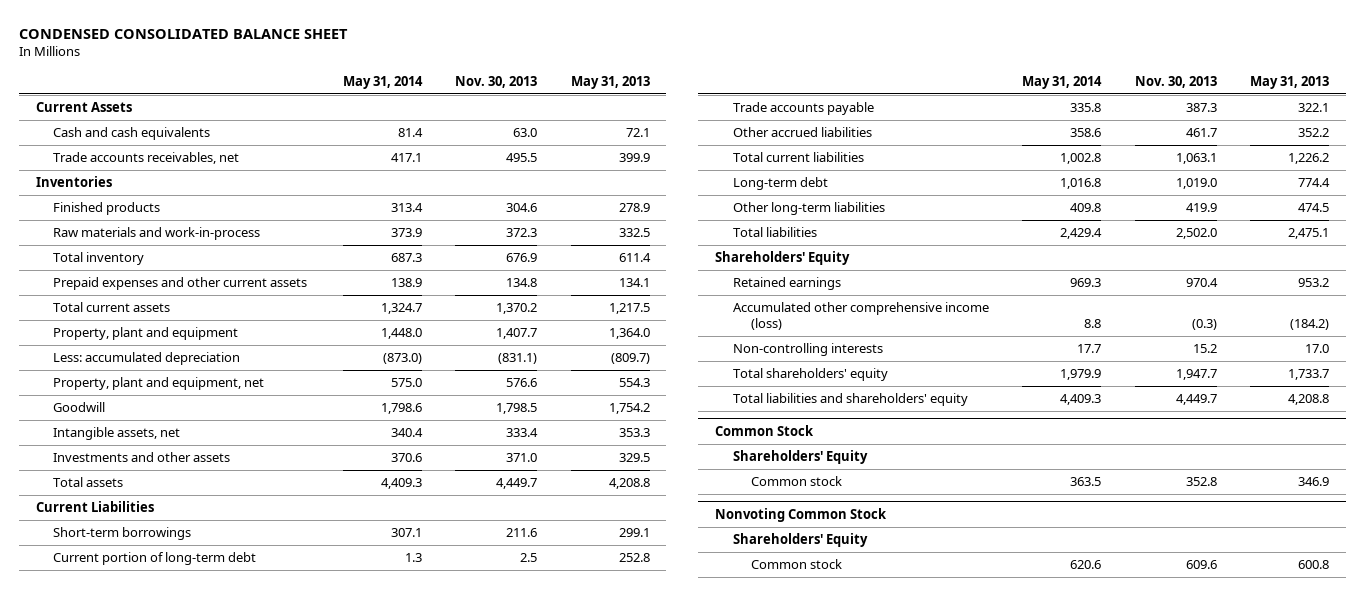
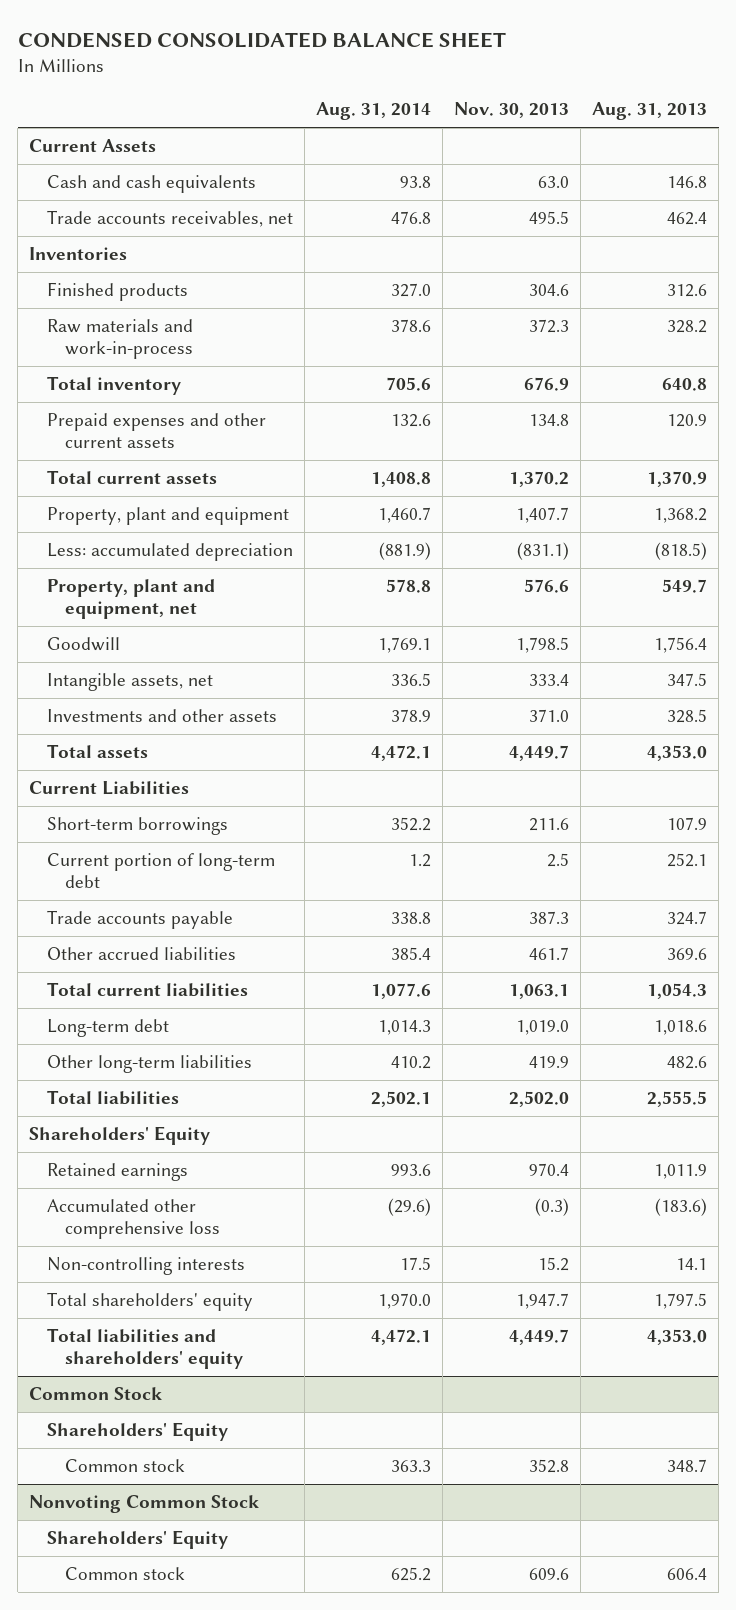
- | May 31, 2014 | Nov. 30, 2013 | May 31, 2013
+ | Aug. 31, 2014 | Nov. 30, 2013 | Aug. 31, 2013
- Accumulated other comprehensive income (loss) | 8.8 | (0.3) | (184.2)
+ Accumulated other comprehensive loss | (29.6) | (0.3) | (183.6)

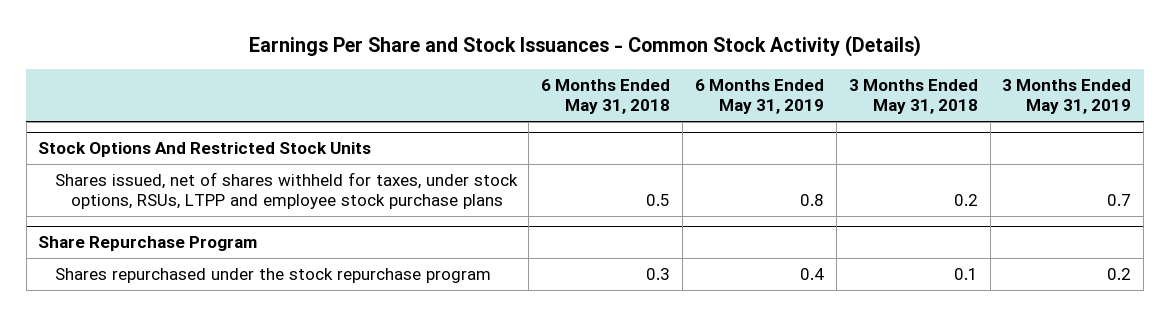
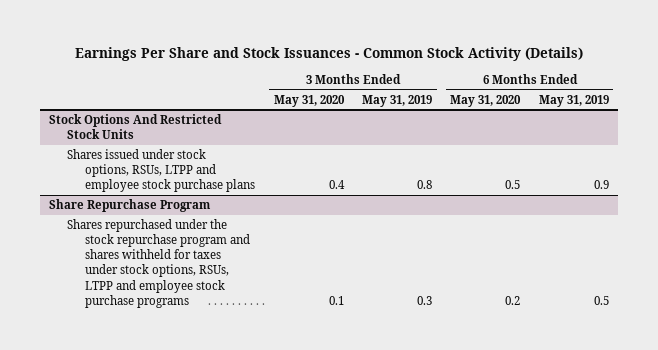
- | 6 Months Ended May 31, 2018 | 6 Months Ended May 31, 2019 | 3 Months Ended May 31, 2018 | 3 Months Ended May 31, 2019
+ | 3 Months Ended May 31, 2020 | 3 Months Ended May 31, 2019 | 6 Months Ended May 31, 2020 | 6 Months Ended May 31, 2019
@ Stock Options And Restricted Stock Units
- Shares issued, net of shares withheld for taxes, under stock options, RSUs, LTPP and employee stock purchase plans | 0.5 | 0.8 | 0.2 | 0.7
+ Shares issued under stock options, RSUs, LTPP and employee stock purchase plans | 0.4 | 0.8 | 0.5 | 0.9
@ Share Repurchase Program
- Shares repurchased under the stock repurchase program | 0.3 | 0.4 | 0.1 | 0.2
+ Shares repurchased under the stock repurchase program and shares withheld for taxes under stock options, RSUs, LTPP and employee stock purchase programs | 0.1 | 0.3 | 0.2 | 0.5

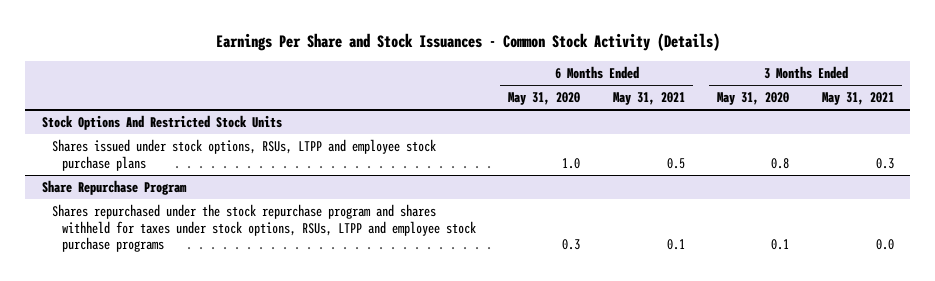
- | 3 Months Ended May 31, 2020 | 3 Months Ended May 31, 2019 | 6 Months Ended May 31, 2020 | 6 Months Ended May 31, 2019
+ | 6 Months Ended May 31, 2020 | 6 Months Ended May 31, 2021 | 3 Months Ended May 31, 2020 | 3 Months Ended May 31, 2021
@ Stock Options And Restricted Stock Units
- Shares issued under stock options, RSUs, LTPP and employee stock purchase plans | 0.4 | 0.8 | 0.5 | 0.9
+ Shares issued under stock options, RSUs, LTPP and employee stock purchase plans | 1.0 | 0.5 | 0.8 | 0.3
@ Share Repurchase Program
- Shares repurchased under the stock repurchase program and shares withheld for taxes under stock options, RSUs, LTPP and employee stock purchase programs | 0.1 | 0.3 | 0.2 | 0.5
+ Shares repurchased under the stock repurchase program and shares withheld for taxes under stock options, RSUs, LTPP and employee stock purchase programs | 0.3 | 0.1 | 0.1 | 0.0

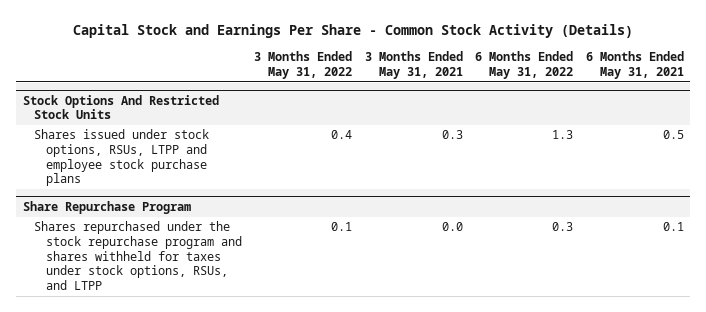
- Earnings Per Share and Stock Issuances - Common Stock Activity (Details)
+ Capital Stock and Earnings Per Share - Common Stock Activity (Details)
- | 6 Months Ended May 31, 2020 | 6 Months Ended May 31, 2021 | 3 Months Ended May 31, 2020 | 3 Months Ended May 31, 2021
+ | 3 Months Ended May 31, 2022 | 3 Months Ended May 31, 2021 | 6 Months Ended May 31, 2022 | 6 Months Ended May 31, 2021
@ Share Repurchase Program
- Shares repurchased under the stock repurchase program and shares withheld for taxes under stock options, RSUs, LTPP and employee stock purchase programs | 0.3 | 0.1 | 0.1 | 0.0
+ Shares repurchased under the stock repurchase program and shares withheld for taxes under stock options, RSUs, and LTPP | 0.1 | 0.0 | 0.3 | 0.1

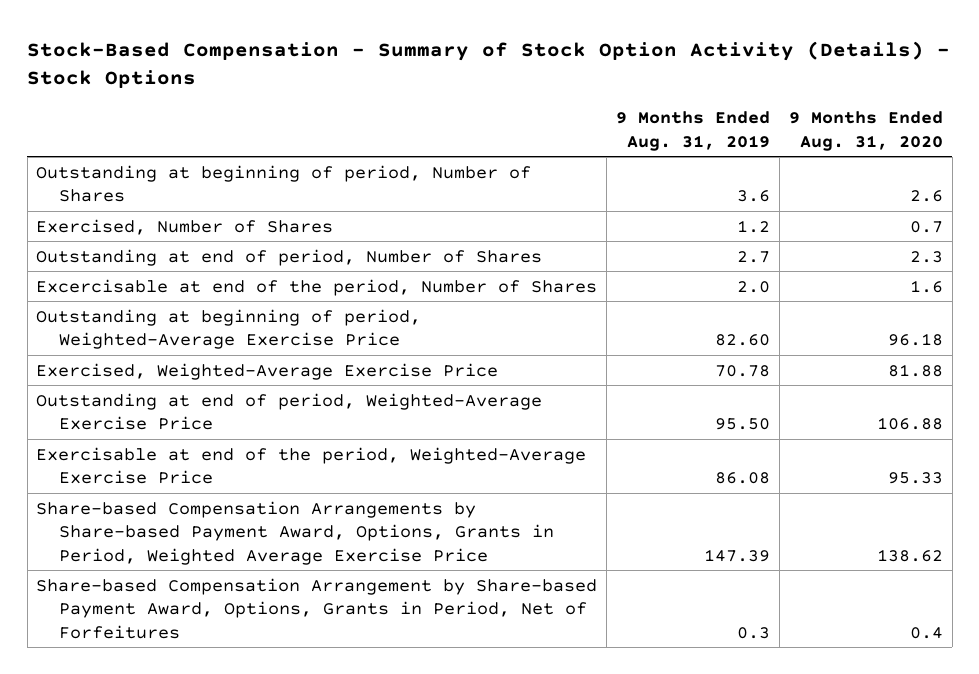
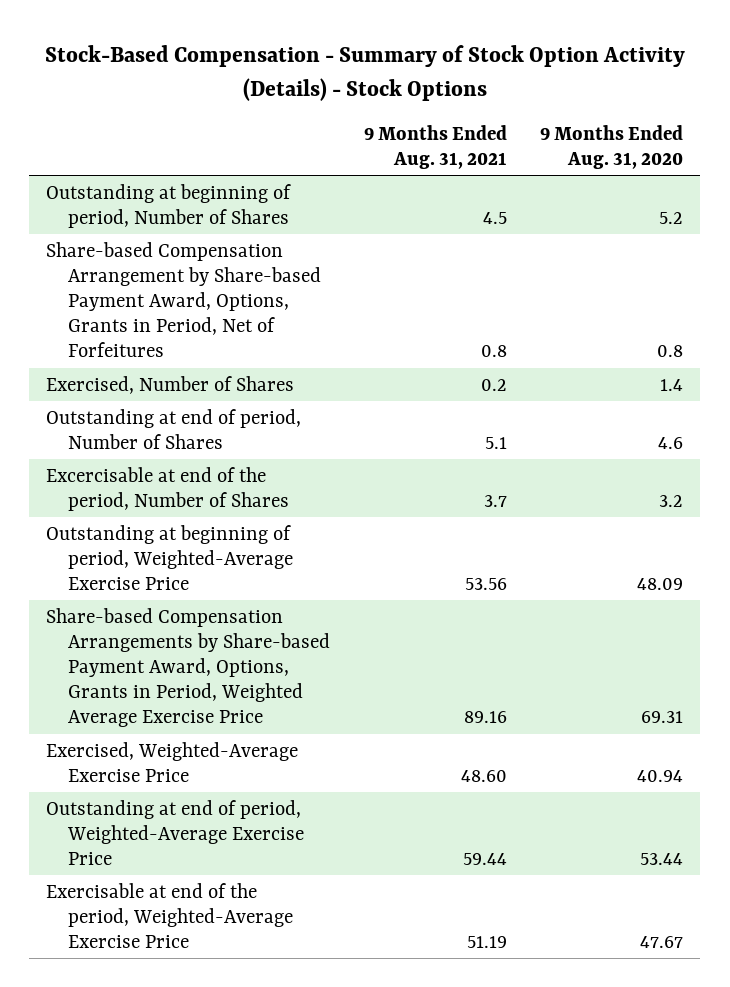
- | 9 Months Ended Aug. 31, 2019 | 9 Months Ended Aug. 31, 2020
+ | 9 Months Ended Aug. 31, 2021 | 9 Months Ended Aug. 31, 2020
- Outstanding at beginning of period, Number of Shares | 3.6 | 2.6
- Exercised, Number of Shares | 1.2 | 0.7
- Outstanding at end of period, Number of Shares | 2.7 | 2.3
- Excercisable at end of the period, Number of Shares | 2.0 | 1.6
- Outstanding at beginning of period, Weighted-Average Exercise Price | 82.60 | 96.18
- Exercised, Weighted-Average Exercise Price | 70.78 | 81.88
- Outstanding at end of period, Weighted-Average Exercise Price | 95.50 | 106.88
- Exercisable at end of the period, Weighted-Average Exercise Price | 86.08 | 95.33
- Share-based Compensation Arrangements by Share-based Payment Award, Options, Grants in Period, Weighted Average Exercise Price | 147.39 | 138.62
- Share-based Compensation Arrangement by Share-based Payment Award, Options, Grants in Period, Net of Forfeitures | 0.3 | 0.4
+ Outstanding at beginning of period, Number of Shares | 4.5 | 5.2
+ Share-based Compensation Arrangement by Share-based Payment Award, Options, Grants in Period, Net of Forfeitures | 0.8 | 0.8
+ Exercised, Number of Shares | 0.2 | 1.4
+ Outstanding at end of period, Number of Shares | 5.1 | 4.6
+ Excercisable at end of the period, Number of Shares | 3.7 | 3.2
+ Outstanding at beginning of period, Weighted-Average Exercise Price | 53.56 | 48.09
+ Share-based Compensation Arrangements by Share-based Payment Award, Options, Grants in Period, Weighted Average Exercise Price | 89.16 | 69.31
+ Exercised, Weighted-Average Exercise Price | 48.60 | 40.94
+ Outstanding at end of period, Weighted-Average Exercise Price | 59.44 | 53.44
+ Exercisable at end of the period, Weighted-Average Exercise Price | 51.19 | 47.67

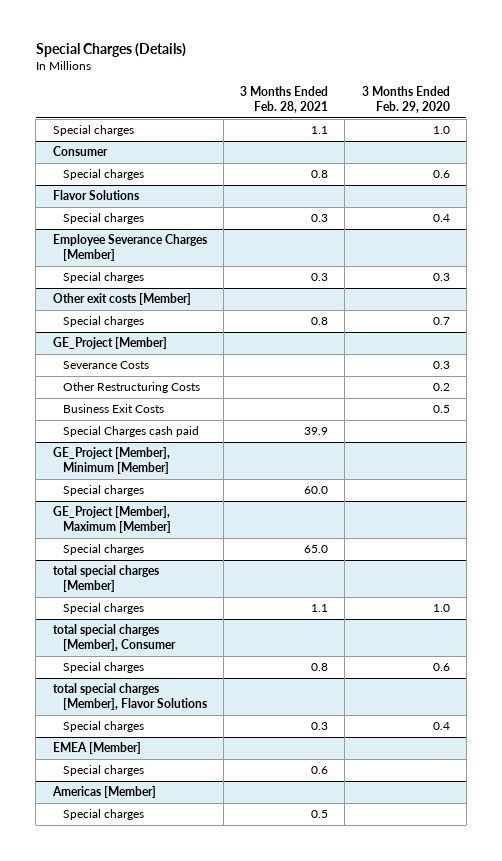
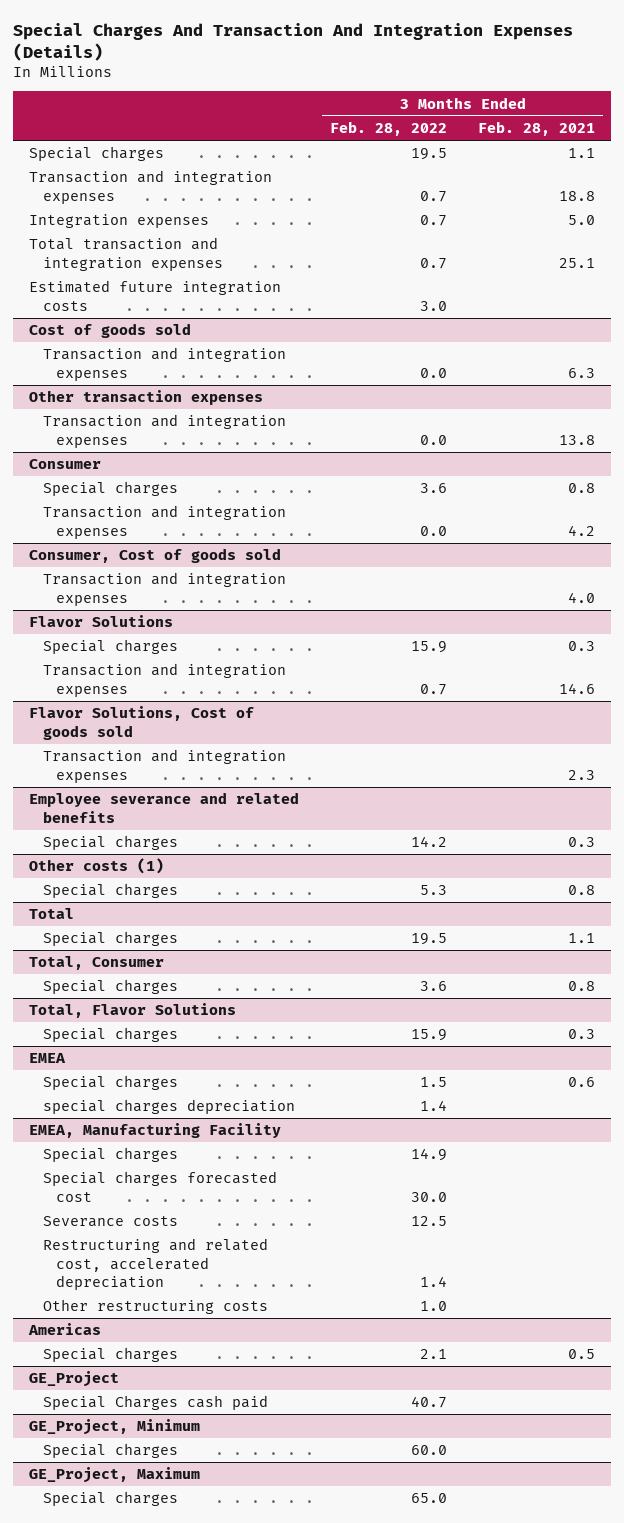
- Special Charges (Details)
+ Special Charges And Transaction And Integration Expenses (Details)
- | 3 Months Ended Feb. 28, 2021 | 3 Months Ended Feb. 29, 2020
+ | 3 Months Ended Feb. 28, 2022 | 3 Months Ended Feb. 28, 2021
+ Transaction and integration expenses | 0.7 | 18.8
+ Integration expenses | 0.7 | 5.0
+ Total transaction and integration expenses | 0.7 | 25.1
+ Estimated future integration costs | 3.0 |
+ Cost of goods sold
+ Transaction and integration expenses | 0.0 | 6.3
+ Other transaction expenses
+ Transaction and integration expenses | 0.0 | 13.8
@ Consumer
+ Transaction and integration expenses | 0.0 | 4.2
+ Consumer, Cost of goods sold
+ Transaction and integration expenses | | 4.0
- Employee Severance Charges [Member]
@ Flavor Solutions
+ Transaction and integration expenses | 0.7 | 14.6
+ Flavor Solutions, Cost of goods sold
+ Transaction and integration expenses | | 2.3
+ Employee severance and related benefits
- Other exit costs [Member]
+ Other costs (1)
- GE_Project [Member]
- Severance Costs | | 0.3
- Other Restructuring Costs | | 0.2
- Business Exit Costs | | 0.5
- Special Charges cash paid | 39.9 |
- GE_Project [Member], Minimum [Member]
- Special charges | 60.0 |
- GE_Project [Member], Maximum [Member]
- Special charges | 65.0 |
- total special charges [Member]
+ Total
- total special charges [Member], Consumer
+ Total, Consumer
- total special charges [Member], Flavor Solutions
+ Total, Flavor Solutions
- EMEA [Member]
+ EMEA
- Americas [Member]
+ special charges depreciation | 1.4 |
+ EMEA, Manufacturing Facility
+ Special charges | 14.9 |
+ Special charges forecasted cost | 30.0 |
+ Severance costs | 12.5 |
+ Restructuring and related cost, accelerated depreciation | 1.4 |
+ Other restructuring costs | 1.0 |
+ Americas
+ GE_Project
+ Special Charges cash paid | 40.7 |
+ GE_Project, Minimum
+ Special charges | 60.0 |
+ GE_Project, Maximum
+ Special charges | 65.0 |

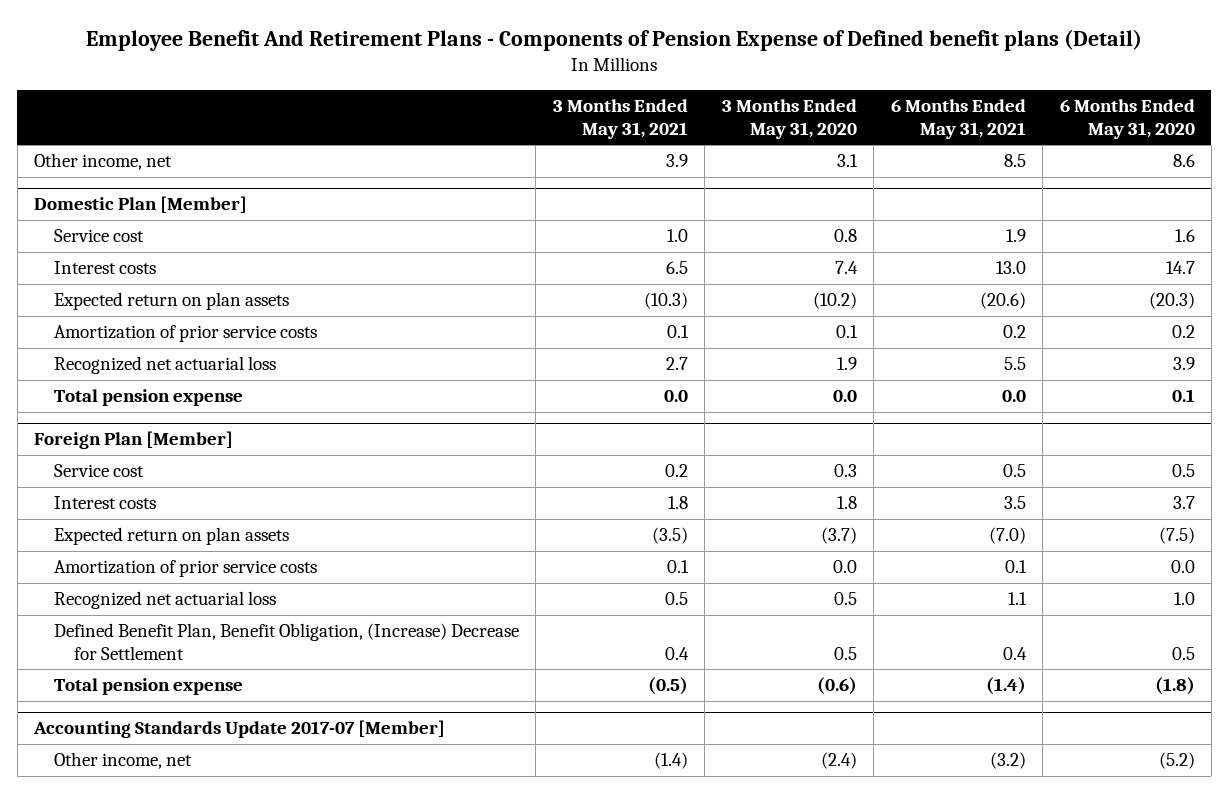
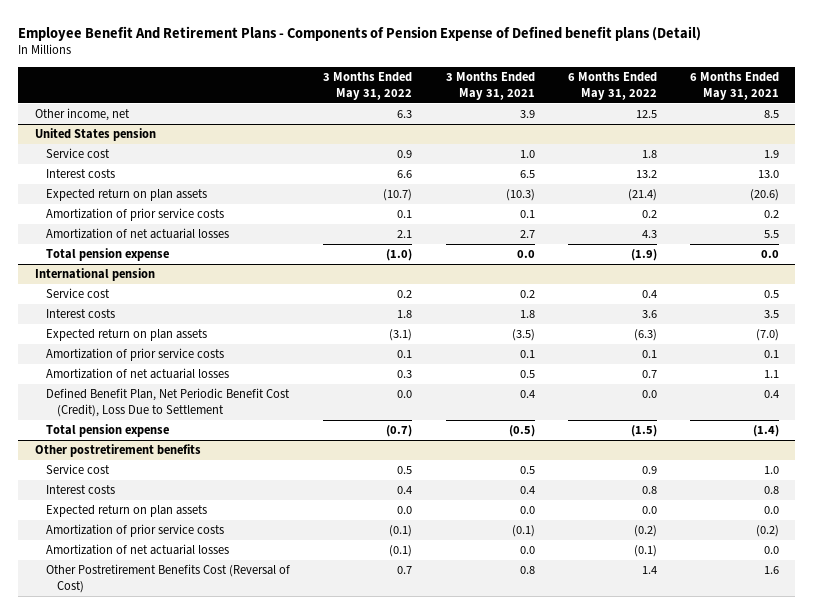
- | 3 Months Ended May 31, 2021 | 3 Months Ended May 31, 2020 | 6 Months Ended May 31, 2021 | 6 Months Ended May 31, 2020
+ | 3 Months Ended May 31, 2022 | 3 Months Ended May 31, 2021 | 6 Months Ended May 31, 2022 | 6 Months Ended May 31, 2021
- Domestic Plan [Member]
+ United States pension
- Recognized net actuarial loss | 2.7 | 1.9 | 5.5 | 3.9
+ Amortization of net actuarial losses | 2.1 | 2.7 | 4.3 | 5.5
- Foreign Plan [Member]
+ International pension
- Recognized net actuarial loss | 0.5 | 0.5 | 1.1 | 1.0
- Defined Benefit Plan, Benefit Obligation, (Increase) Decrease for Settlement | 0.4 | 0.5 | 0.4 | 0.5
+ Amortization of net actuarial losses | 0.3 | 0.5 | 0.7 | 1.1
+ Defined Benefit Plan, Net Periodic Benefit Cost (Credit), Loss Due to Settlement | 0.0 | 0.4 | 0.0 | 0.4
- Accounting Standards Update 2017-07 [Member]
- Other income, net | (1.4) | (2.4) | (3.2) | (5.2)
+ Other postretirement benefits
+ Service cost | 0.5 | 0.5 | 0.9 | 1.0
+ Interest costs | 0.4 | 0.4 | 0.8 | 0.8
+ Expected return on plan assets | 0.0 | 0.0 | 0.0 | 0.0
+ Amortization of prior service costs | (0.1) | (0.1) | (0.2) | (0.2)
+ Amortization of net actuarial losses | (0.1) | 0.0 | (0.1) | 0.0
+ Other Postretirement Benefits Cost (Reversal of Cost) | 0.7 | 0.8 | 1.4 | 1.6

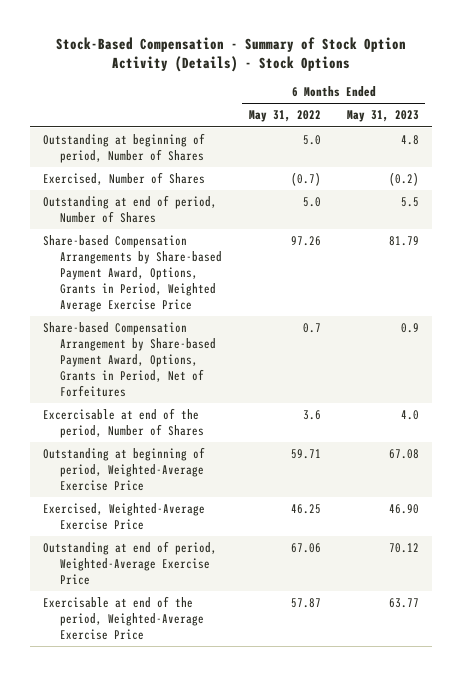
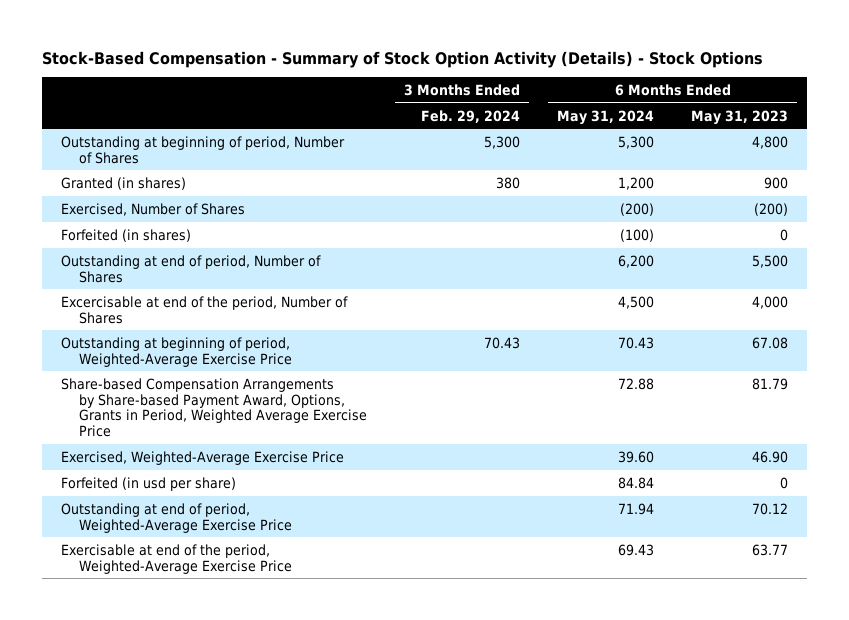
- | 6 Months Ended May 31, 2022 | 6 Months Ended May 31, 2023
+ | 3 Months Ended Feb. 29, 2024 | 6 Months Ended May 31, 2024 | 6 Months Ended May 31, 2023
- Outstanding at beginning of period, Number of Shares | 5.0 | 4.8
- Exercised, Number of Shares | (0.7) | (0.2)
- Outstanding at end of period, Number of Shares | 5.0 | 5.5
- Share-based Compensation Arrangement by Share-based Payment Award, Options, Grants in Period, Net of Forfeitures | 0.7 | 0.9
- Excercisable at end of the period, Number of Shares | 3.6 | 4.0
+ Outstanding at beginning of period, Number of Shares | 5,300 | 5,300 | 4,800
+ Granted (in shares) | 380 | 1,200 | 900
+ Exercised, Number of Shares | | (200) | (200)
+ Forfeited (in shares) | | (100) | 0
+ Outstanding at end of period, Number of Shares | | 6,200 | 5,500
+ Excercisable at end of the period, Number of Shares | | 4,500 | 4,000
moved down: Share-based Compensation Arrangements by Share-based Payment Award, Options, Grants in Period, Weighted Average Exercise Price | | 72.88 | 81.79
+ Forfeited (in usd per share) | | 84.84 | 0

